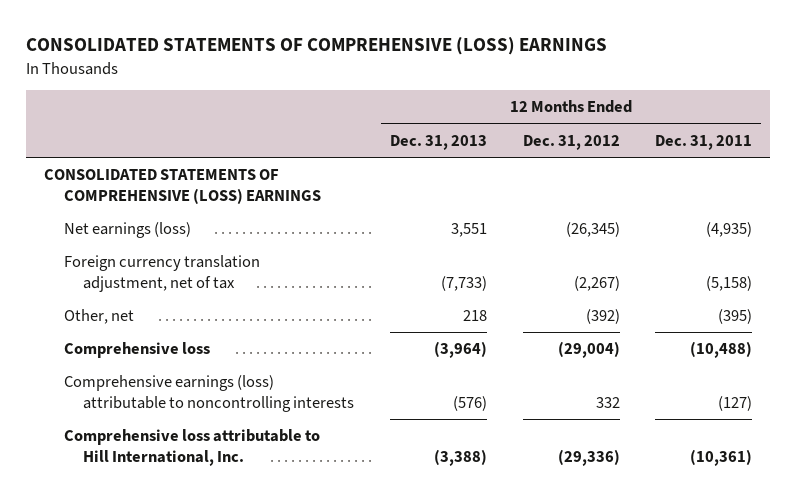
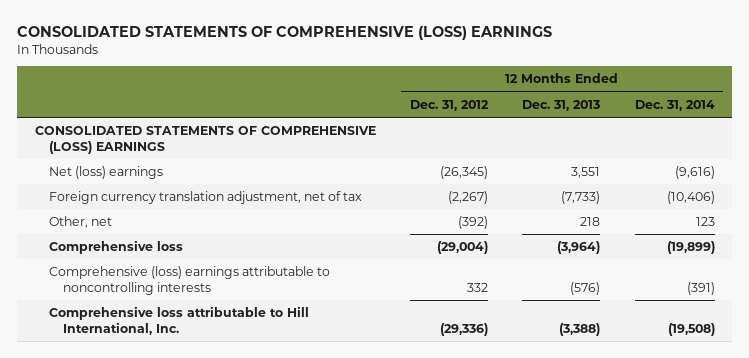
- | 12 Months Ended Dec. 31, 2013 | 12 Months Ended Dec. 31, 2012 | 12 Months Ended Dec. 31, 2011
+ | 12 Months Ended Dec. 31, 2012 | 12 Months Ended Dec. 31, 2013 | 12 Months Ended Dec. 31, 2014
- Net earnings (loss) | 3,551 | (26,345) | (4,935)
+ Net (loss) earnings | (26,345) | 3,551 | (9,616)
- Comprehensive earnings (loss) attributable to noncontrolling interests | (576) | 332 | (127)
+ Comprehensive (loss) earnings attributable to noncontrolling interests | 332 | (576) | (391)

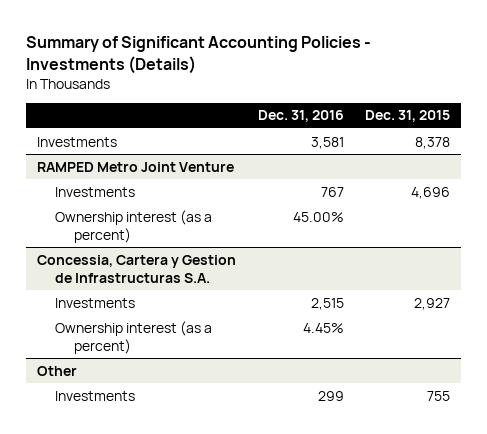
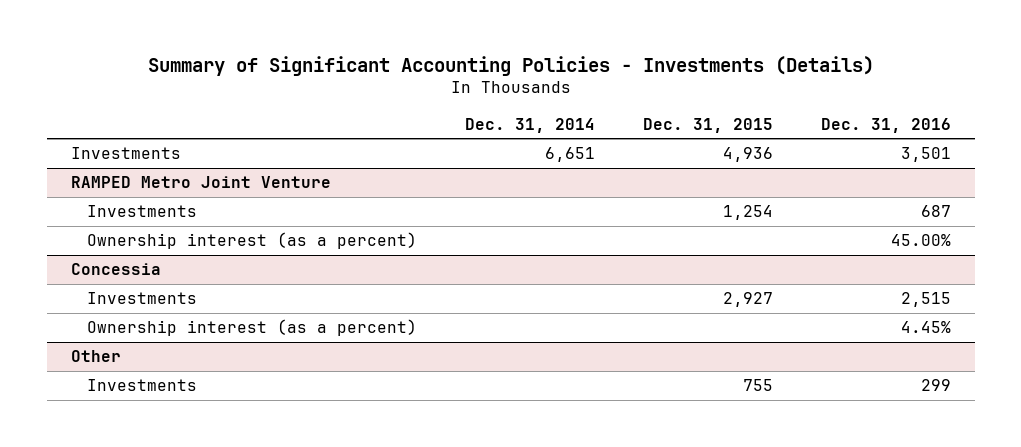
- | Dec. 31, 2016 | Dec. 31, 2015
+ | Dec. 31, 2014 | Dec. 31, 2015 | Dec. 31, 2016
- Investments | 3,581 | 8,378
+ Investments | 6,651 | 4,936 | 3,501
@ RAMPED Metro Joint Venture
- Investments | 767 | 4,696
+ Investments | | 1,254 | 687
- Concessia, Cartera y Gestion de Infrastructuras S.A.
+ Concessia

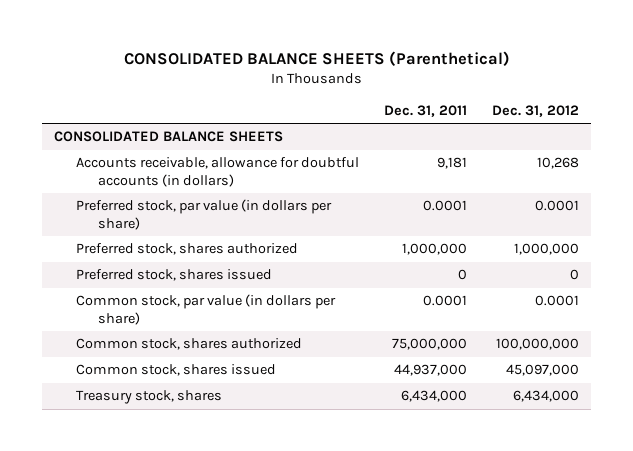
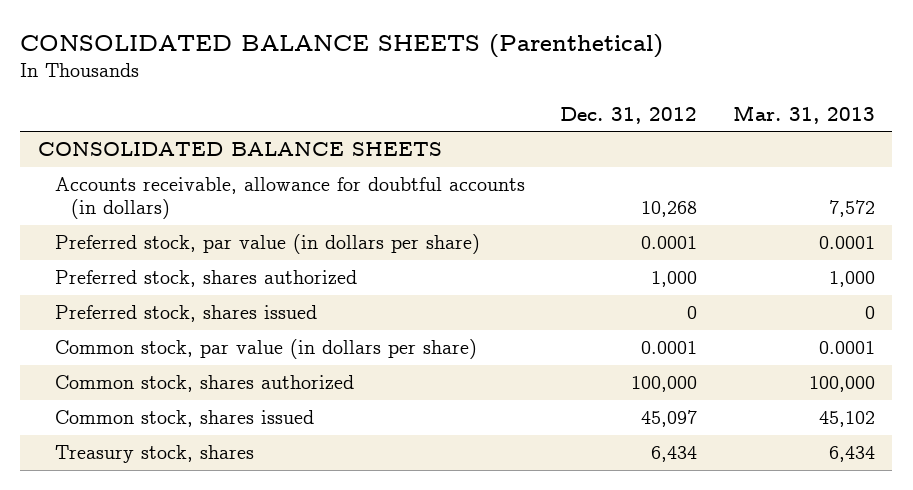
- | Dec. 31, 2011 | Dec. 31, 2012
+ | Dec. 31, 2012 | Mar. 31, 2013
- Preferred stock, shares authorized | 1,000,000 | 1,000,000
+ Preferred stock, shares authorized | 1,000 | 1,000
- Common stock, shares authorized | 75,000,000 | 100,000,000
- Common stock, shares issued | 44,937,000 | 45,097,000
- Treasury stock, shares | 6,434,000 | 6,434,000
+ Common stock, shares authorized | 100,000 | 100,000
+ Common stock, shares issued | 45,097 | 45,102
+ Treasury stock, shares | 6,434 | 6,434

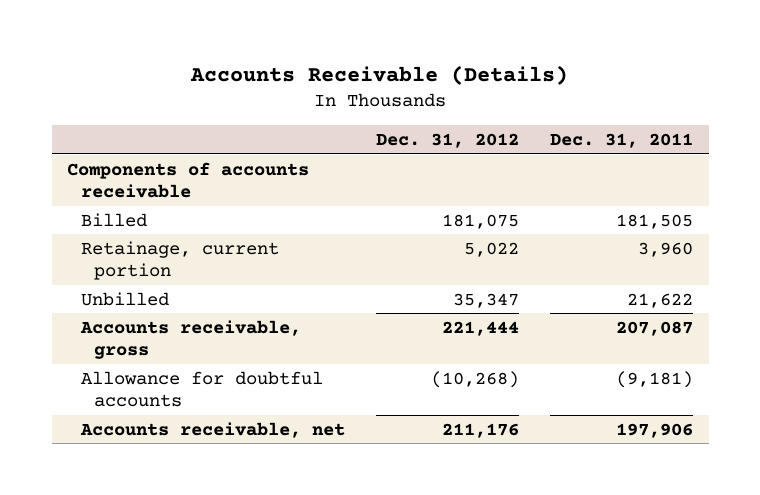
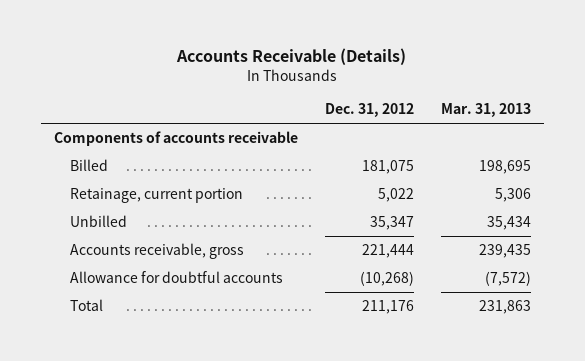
- | Dec. 31, 2012 | Dec. 31, 2011
+ | Dec. 31, 2012 | Mar. 31, 2013
- Accounts receivable, net | 211,176 | 197,906
+ Total | 211,176 | 231,863

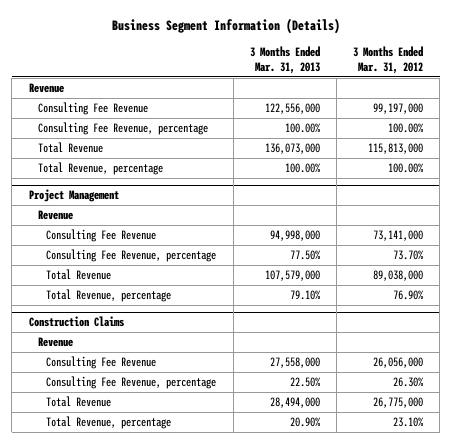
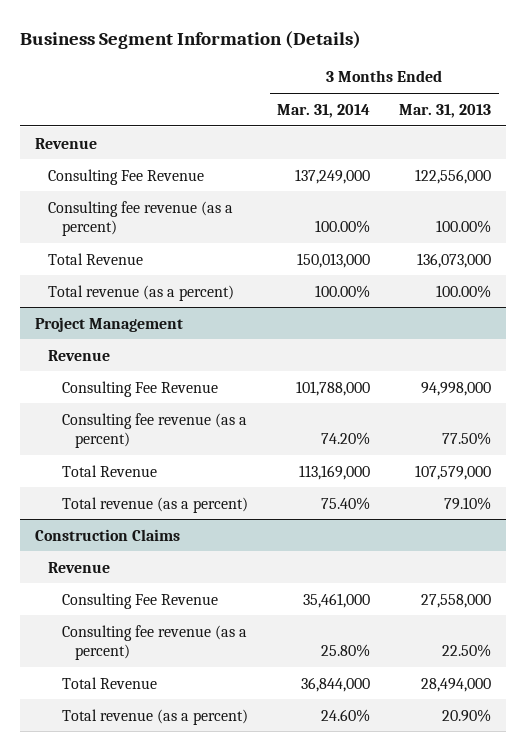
- | 3 Months Ended Mar. 31, 2013 | 3 Months Ended Mar. 31, 2012
+ | 3 Months Ended Mar. 31, 2014 | 3 Months Ended Mar. 31, 2013
- Consulting Fee Revenue, percentage | 100.00% | 100.00%
+ Consulting fee revenue (as a percent) | 100.00% | 100.00%
- Total Revenue, percentage | 100.00% | 100.00%
+ Total revenue (as a percent) | 100.00% | 100.00%
@ Project Management
- Consulting Fee Revenue, percentage | 77.50% | 73.70%
+ Consulting fee revenue (as a percent) | 74.20% | 77.50%
- Total Revenue, percentage | 79.10% | 76.90%
+ Total revenue (as a percent) | 75.40% | 79.10%
@ Construction Claims
- Consulting Fee Revenue, percentage | 22.50% | 26.30%
+ Consulting fee revenue (as a percent) | 25.80% | 22.50%
- Total Revenue, percentage | 20.90% | 23.10%
+ Total revenue (as a percent) | 24.60% | 20.90%

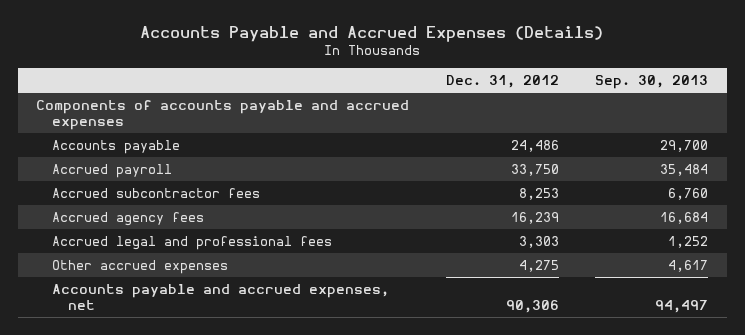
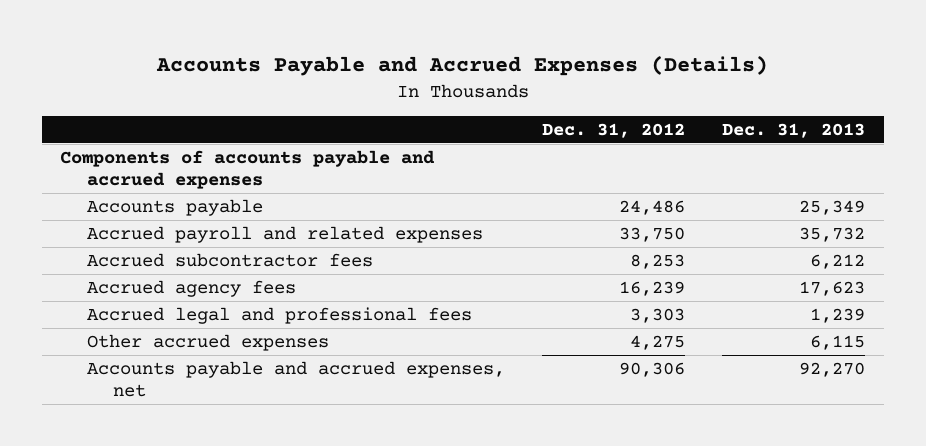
- | Dec. 31, 2012 | Sep. 30, 2013
+ | Dec. 31, 2012 | Dec. 31, 2013
- Accrued payroll | 33,750 | 35,484
+ Accrued payroll and related expenses | 33,750 | 35,732

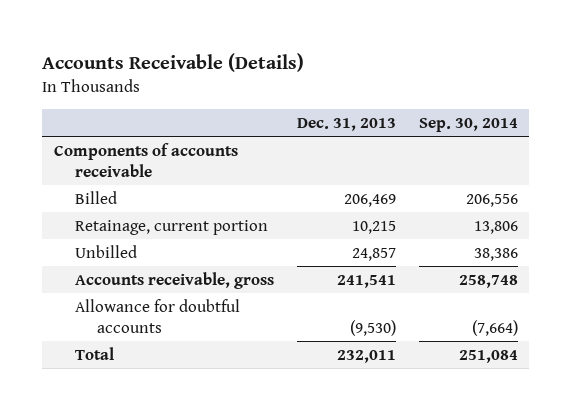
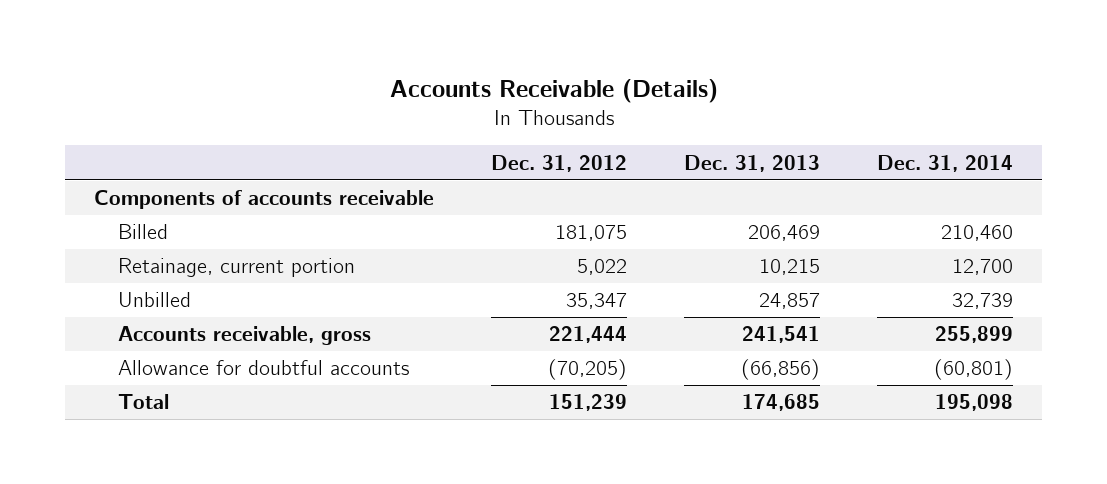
- | Dec. 31, 2013 | Sep. 30, 2014
+ | Dec. 31, 2012 | Dec. 31, 2013 | Dec. 31, 2014
- Allowance for doubtful accounts | (9,530) | (7,664)
- Total | 232,011 | 251,084
+ Allowance for doubtful accounts | (70,205) | (66,856) | (60,801)
+ Total | 151,239 | 174,685 | 195,098

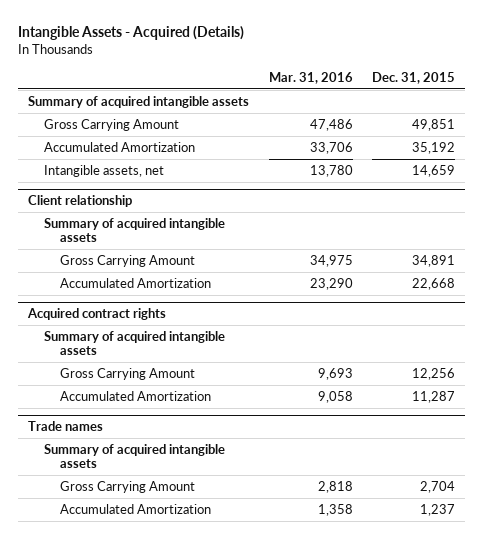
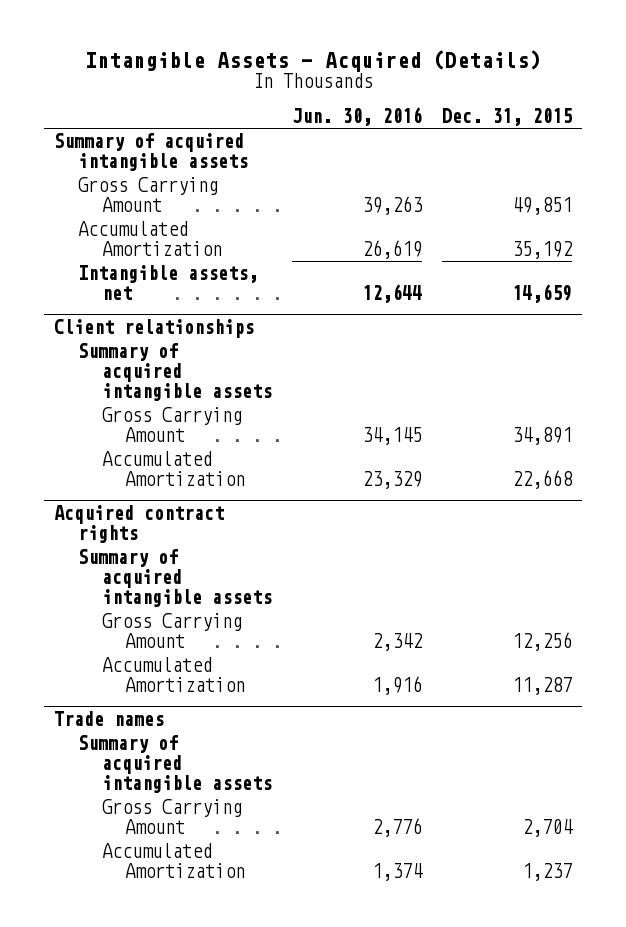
- | Mar. 31, 2016 | Dec. 31, 2015
+ | Jun. 30, 2016 | Dec. 31, 2015
- Client relationship
+ Client relationships

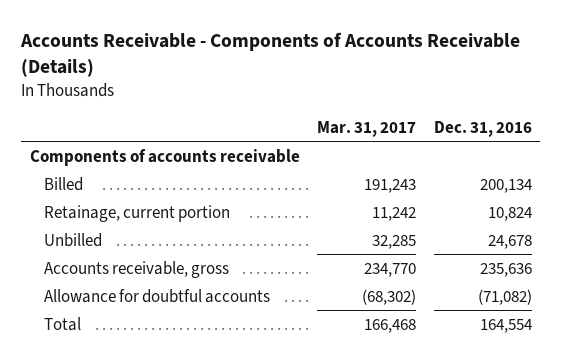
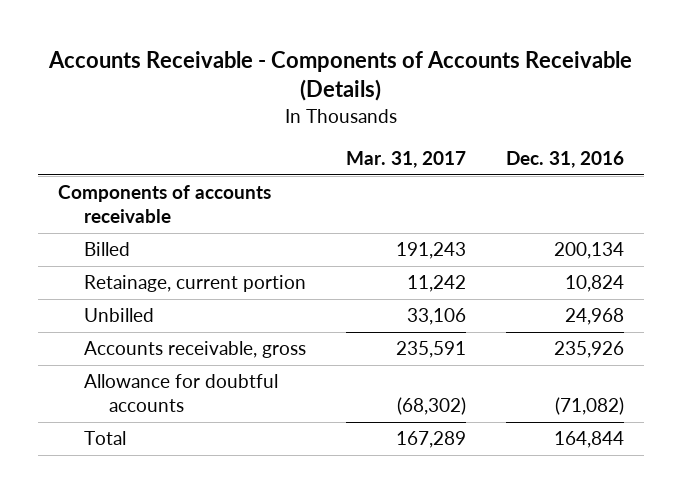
- Unbilled | 32,285 | 24,678
- Accounts receivable, gross | 234,770 | 235,636
+ Unbilled | 33,106 | 24,968
+ Accounts receivable, gross | 235,591 | 235,926
- Total | 166,468 | 164,554
+ Total | 167,289 | 164,844

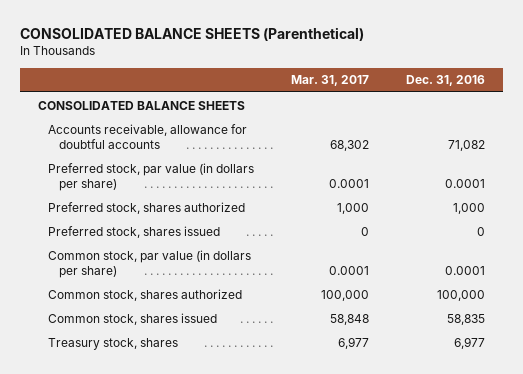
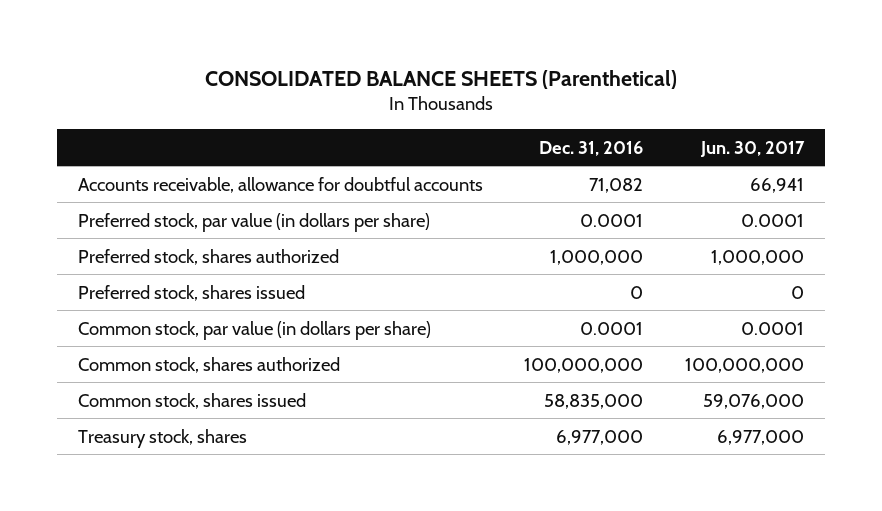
- | Mar. 31, 2017 | Dec. 31, 2016
+ | Dec. 31, 2016 | Jun. 30, 2017
- CONSOLIDATED BALANCE SHEETS
- Preferred stock, shares authorized | 1,000 | 1,000
+ Preferred stock, shares authorized | 1,000,000 | 1,000,000
- Common stock, shares authorized | 100,000 | 100,000
- Common stock, shares issued | 58,848 | 58,835
- Treasury stock, shares | 6,977 | 6,977
+ Common stock, shares authorized | 100,000,000 | 100,000,000
+ Common stock, shares issued | 58,835,000 | 59,076,000
+ Treasury stock, shares | 6,977,000 | 6,977,000

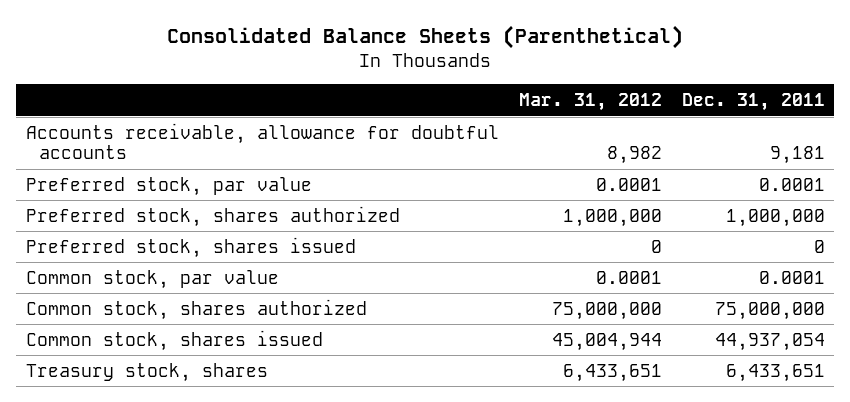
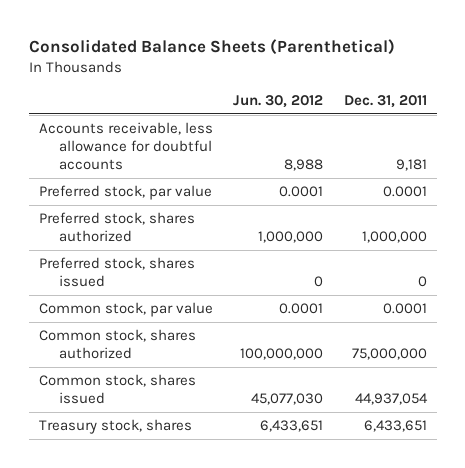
- | Mar. 31, 2012 | Dec. 31, 2011
+ | Jun. 30, 2012 | Dec. 31, 2011
- Accounts receivable, allowance for doubtful accounts | 8,982 | 9,181
+ Accounts receivable, less allowance for doubtful accounts | 8,988 | 9,181

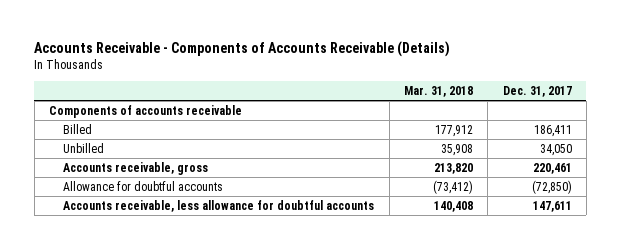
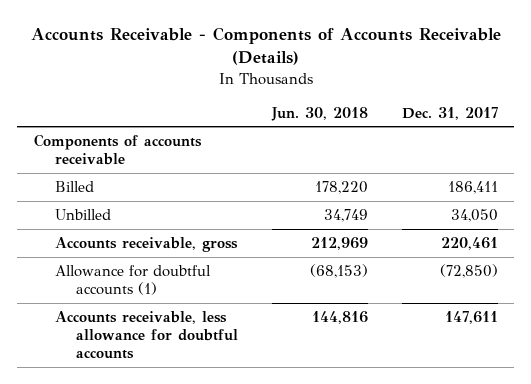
- | Mar. 31, 2018 | Dec. 31, 2017
+ | Jun. 30, 2018 | Dec. 31, 2017
- Allowance for doubtful accounts | (73,412) | (72,850)
+ Allowance for doubtful accounts (1) | (68,153) | (72,850)

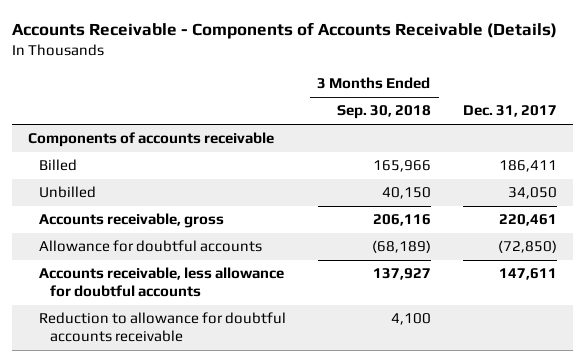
- | Jun. 30, 2018 | Dec. 31, 2017
+ | 3 Months Ended Sep. 30, 2018 | Dec. 31, 2017
- Allowance for doubtful accounts (1) | (68,153) | (72,850)
+ Allowance for doubtful accounts | (68,189) | (72,850)
+ Reduction to allowance for doubtful accounts receivable | 4,100 |

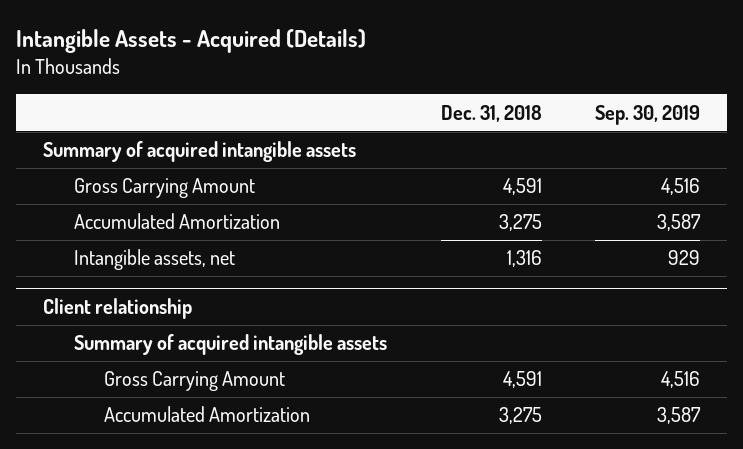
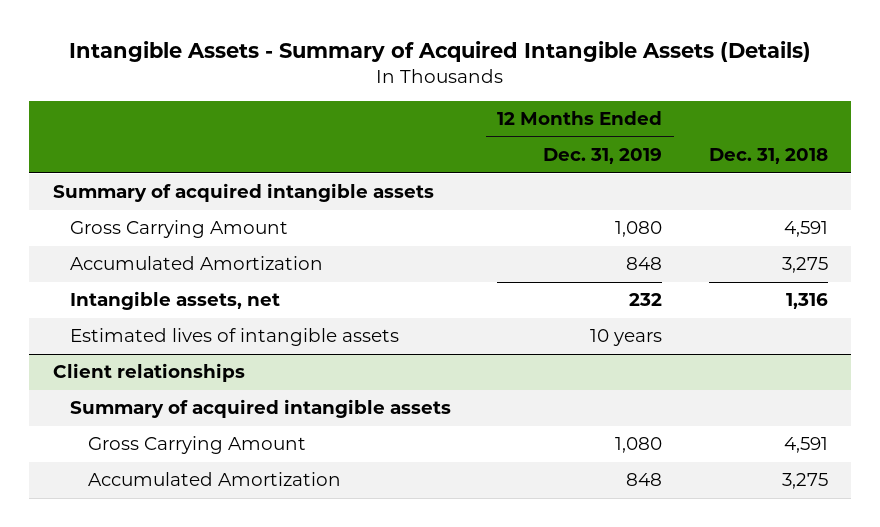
- Intangible Assets - Acquired (Details)
+ Intangible Assets - Summary of Acquired Intangible Assets (Details)
- | Dec. 31, 2018 | Sep. 30, 2019
+ | 12 Months Ended Dec. 31, 2019 | Dec. 31, 2018
- Client relationship
+ Estimated lives of intangible assets | 10 years |
+ Client relationships

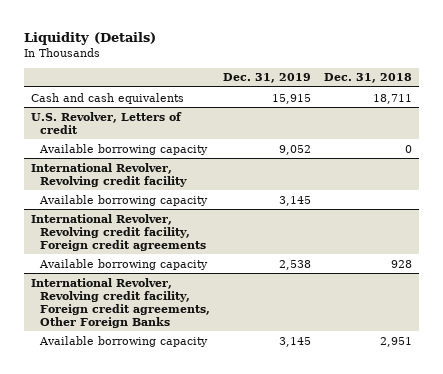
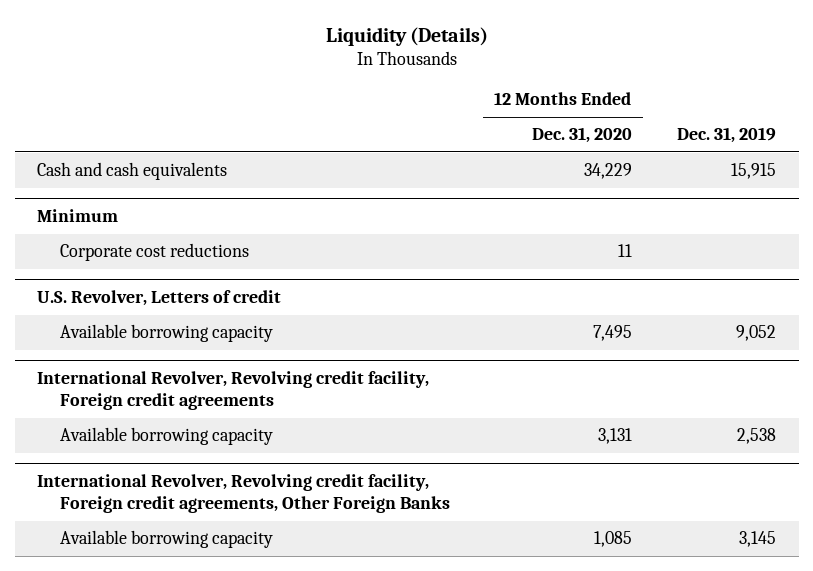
- | Dec. 31, 2019 | Dec. 31, 2018
+ | 12 Months Ended Dec. 31, 2020 | Dec. 31, 2019
+ Minimum
+ Corporate cost reductions | 11 |
- International Revolver, Revolving credit facility
- Available borrowing capacity | 3,145 |

